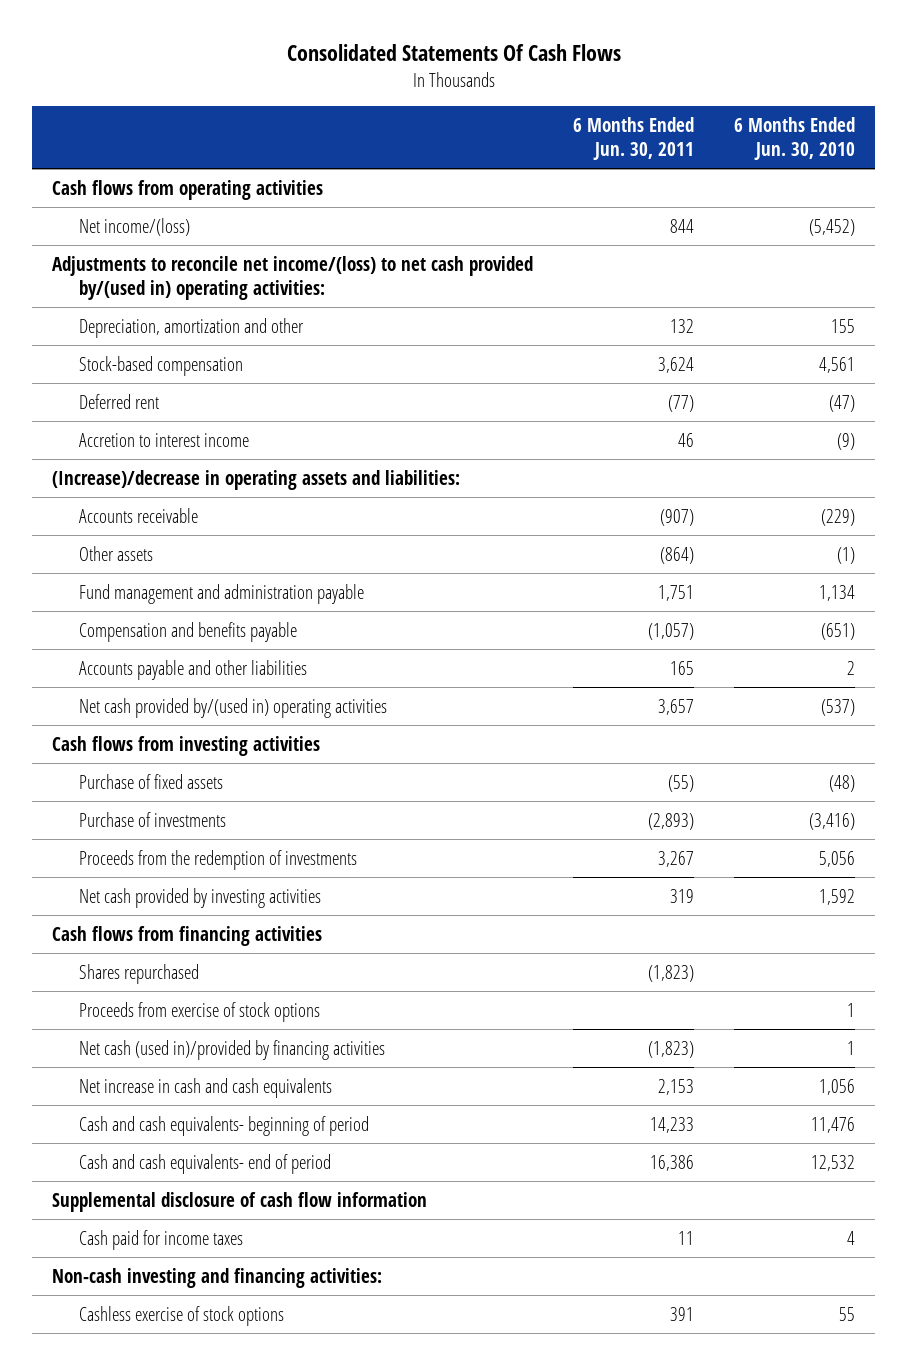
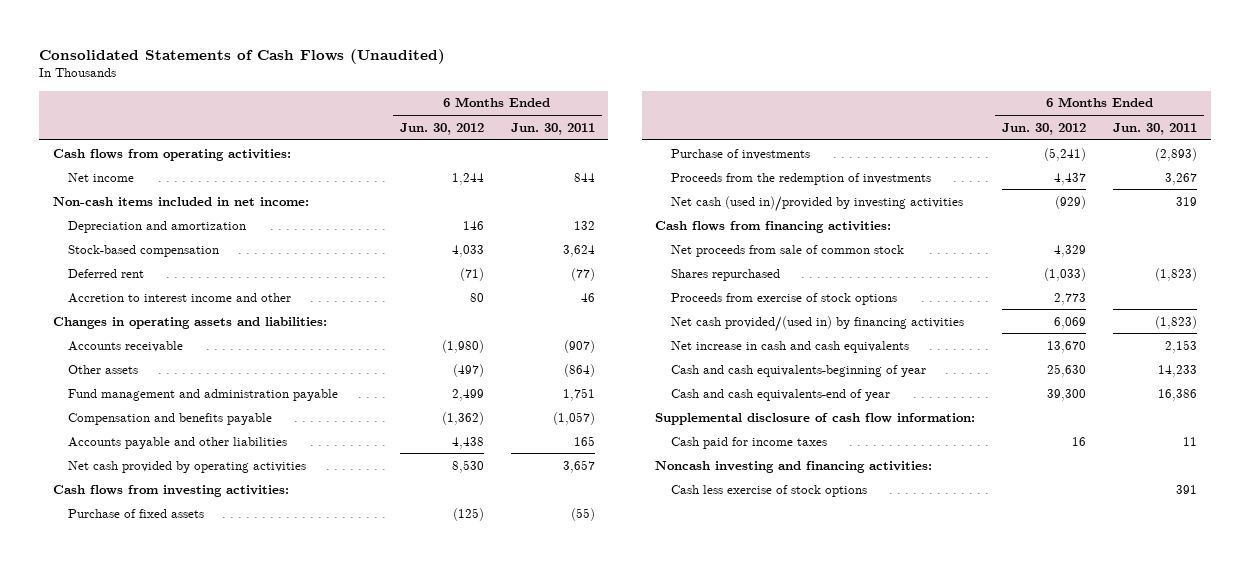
- Consolidated Statements Of Cash Flows
+ Consolidated Statements of Cash Flows (Unaudited)
- | 6 Months Ended Jun. 30, 2011 | 6 Months Ended Jun. 30, 2010
+ | 6 Months Ended Jun. 30, 2012 | 6 Months Ended Jun. 30, 2011
- Cash flows from operating activities
- Net income/(loss) | 844 | (5,452)
- Adjustments to reconcile net income/(loss) to net cash provided by/(used in) operating activities:
- Depreciation, amortization and other | 132 | 155
+ Cash flows from operating activities:
+ Net income | 1,244 | 844
+ Non-cash items included in net income:
+ Depreciation and amortization | 146 | 132
- Accretion to interest income | 46 | (9)
- (Increase)/decrease in operating assets and liabilities:
+ Accretion to interest income and other | 80 | 46
+ Changes in operating assets and liabilities:
- Net cash provided by/(used in) operating activities | 3,657 | (537)
- Cash flows from investing activities
+ Net cash provided by operating activities | 8,530 | 3,657
+ Cash flows from investing activities:
- Net cash provided by investing activities | 319 | 1,592
- Cash flows from financing activities
+ Net cash (used in)/provided by investing activities | (929) | 319
+ Cash flows from financing activities:
+ Net proceeds from sale of common stock | 4,329 |
- Net cash (used in)/provided by financing activities | (1,823) | 1
+ Net cash provided/(used in) by financing activities | 6,069 | (1,823)
- Cash and cash equivalents- beginning of period | 14,233 | 11,476
- Cash and cash equivalents- end of period | 16,386 | 12,532
- Supplemental disclosure of cash flow information
+ Cash and cash equivalents-beginning of year | 25,630 | 14,233
+ Cash and cash equivalents-end of year | 39,300 | 16,386
+ Supplemental disclosure of cash flow information:
- Non-cash investing and financing activities:
- Cashless exercise of stock options | 391 | 55
+ Noncash investing and financing activities:
+ Cash less exercise of stock options | | 391

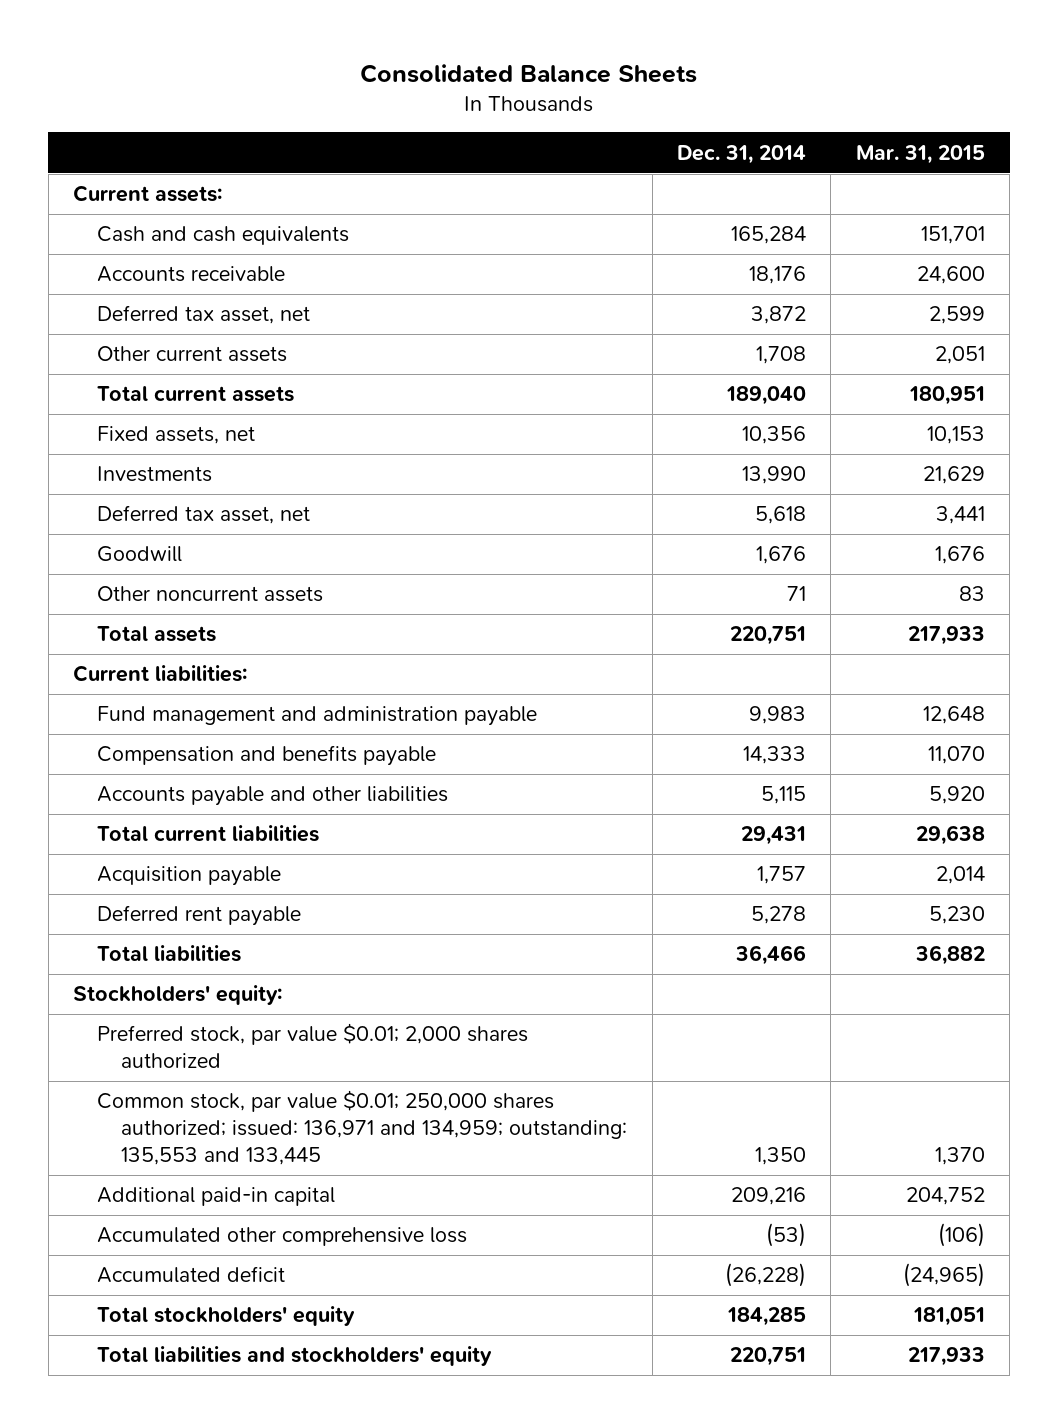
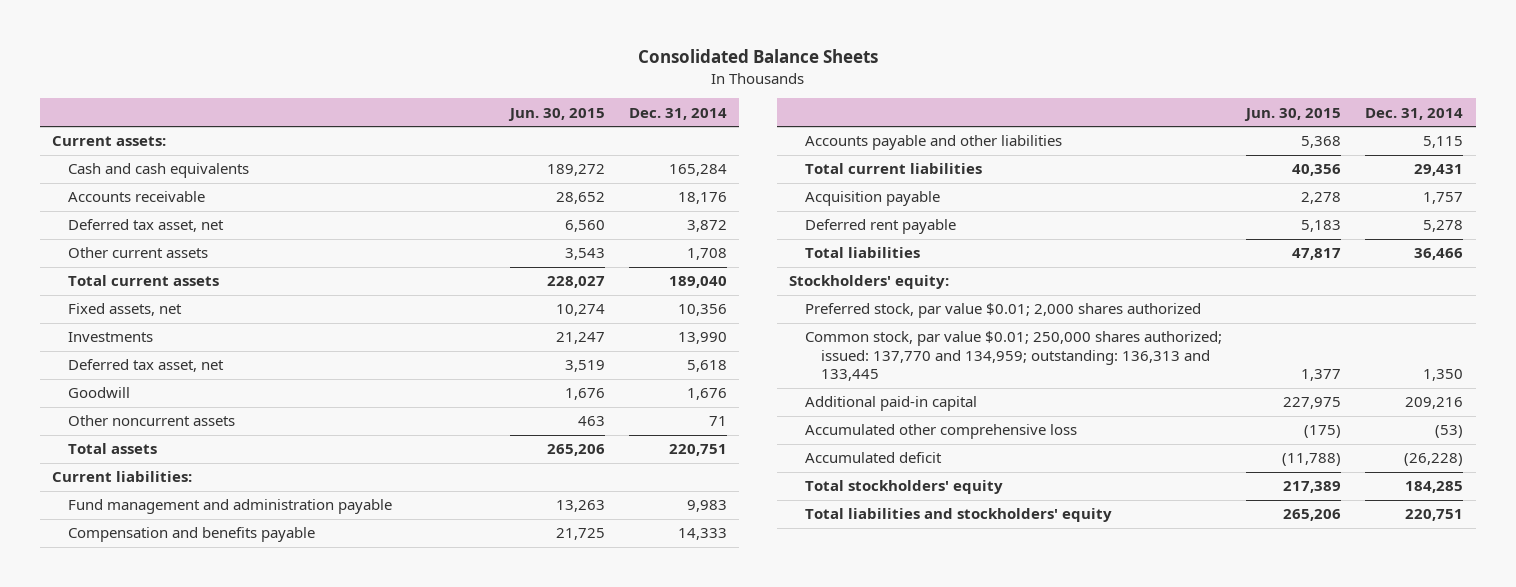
- | Dec. 31, 2014 | Mar. 31, 2015
+ | Jun. 30, 2015 | Dec. 31, 2014
- Common stock, par value $0.01; 250,000 shares authorized; issued: 136,971 and 134,959; outstanding: 135,553 and 133,445 | 1,350 | 1,370
+ Common stock, par value $0.01; 250,000 shares authorized; issued: 137,770 and 134,959; outstanding: 136,313 and 133,445 | 1,377 | 1,350

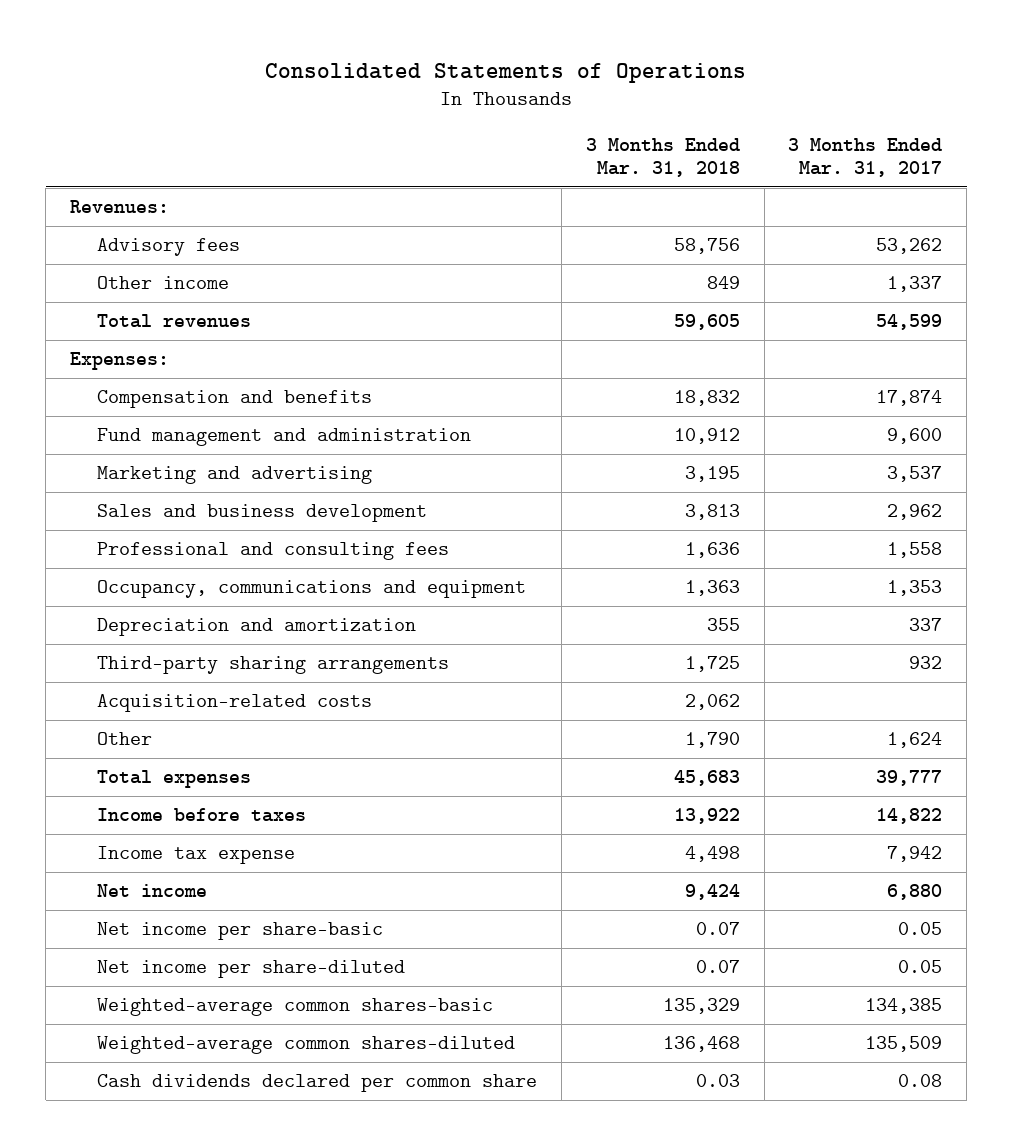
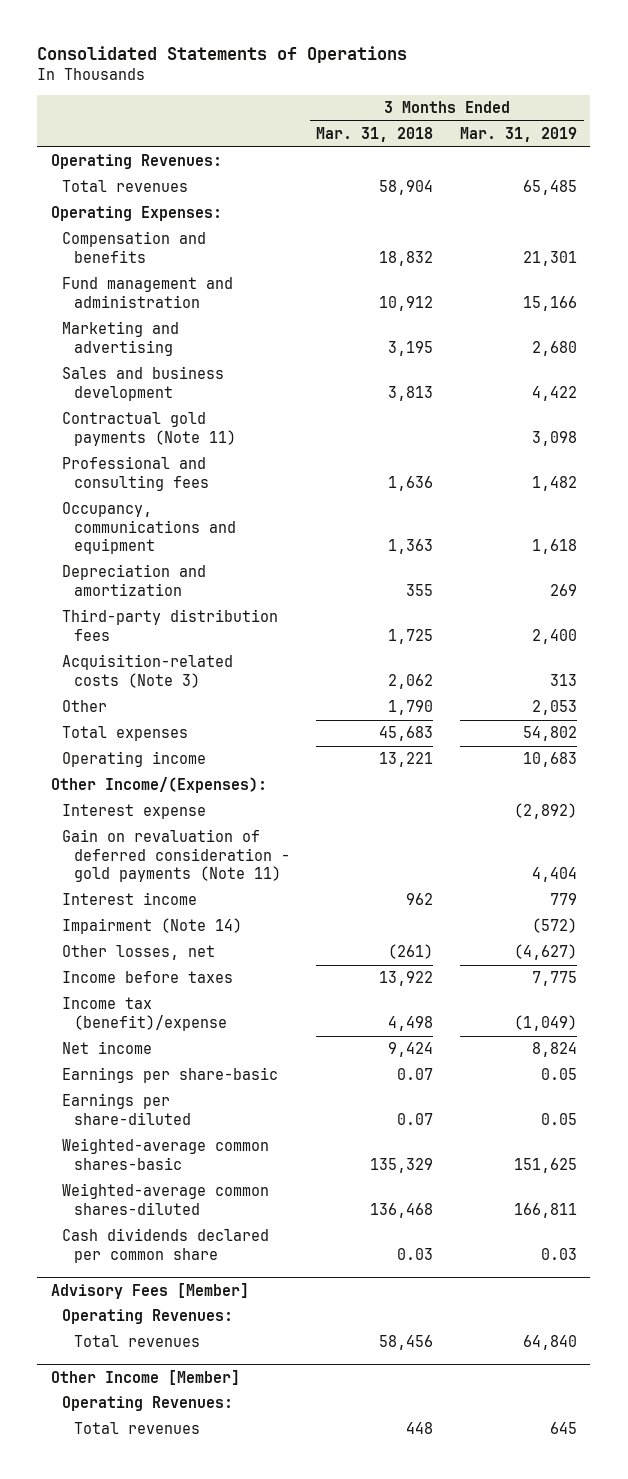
- | 3 Months Ended Mar. 31, 2018 | 3 Months Ended Mar. 31, 2017
+ | 3 Months Ended Mar. 31, 2018 | 3 Months Ended Mar. 31, 2019
- Revenues:
- Advisory fees | 58,756 | 53,262
- Other income | 849 | 1,337
- Total revenues | 59,605 | 54,599
- Expenses:
+ Operating Revenues:
+ Total revenues | 58,904 | 65,485
+ Operating Expenses:
+ Contractual gold payments (Note 11) | | 3,098
- Third-party sharing arrangements | 1,725 | 932
- Acquisition-related costs | 2,062 |
+ Third-party distribution fees | 1,725 | 2,400
+ Acquisition-related costs (Note 3) | 2,062 | 313
+ Operating income | 13,221 | 10,683
+ Other Income/(Expenses):
+ Interest expense | | (2,892)
+ Gain on revaluation of deferred consideration - gold payments (Note 11) | | 4,404
+ Interest income | 962 | 779
+ Impairment (Note 14) | | (572)
+ Other losses, net | (261) | (4,627)
- Income tax expense | 4,498 | 7,942
+ Income tax (benefit)/expense | 4,498 | (1,049)
- Net income per share-basic | 0.07 | 0.05
- Net income per share-diluted | 0.07 | 0.05
+ Earnings per share-basic | 0.07 | 0.05
+ Earnings per share-diluted | 0.07 | 0.05
+ Advisory Fees [Member]
+ Operating Revenues:
+ Total revenues | 58,456 | 64,840
+ Other Income [Member]
+ Operating Revenues:
+ Total revenues | 448 | 645

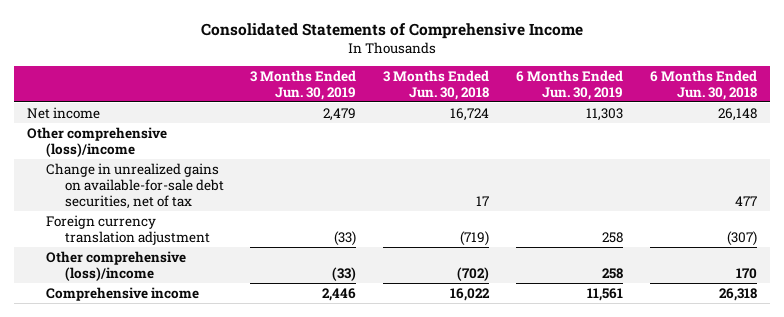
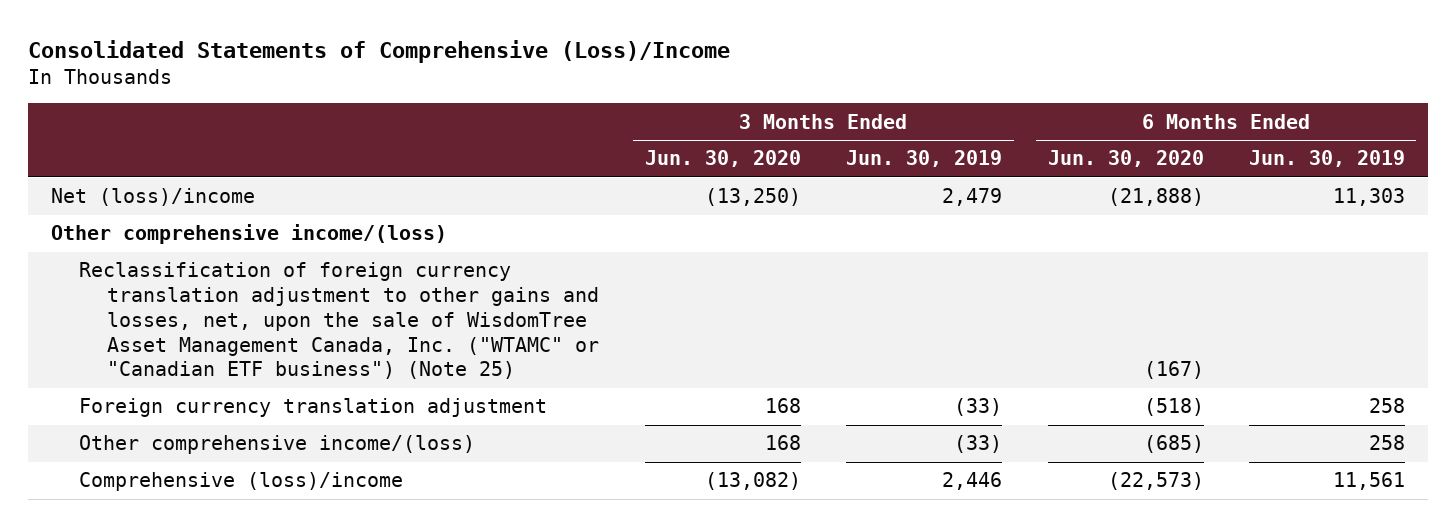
- Consolidated Statements of Comprehensive Income
+ Consolidated Statements of Comprehensive (Loss)/Income
- | 3 Months Ended Jun. 30, 2019 | 3 Months Ended Jun. 30, 2018 | 6 Months Ended Jun. 30, 2019 | 6 Months Ended Jun. 30, 2018
+ | 3 Months Ended Jun. 30, 2020 | 3 Months Ended Jun. 30, 2019 | 6 Months Ended Jun. 30, 2020 | 6 Months Ended Jun. 30, 2019
- Net income | 2,479 | 16,724 | 11,303 | 26,148
- Other comprehensive (loss)/income
- Change in unrealized gains on available-for-sale debt securities, net of tax | | 17 | | 477
+ Net (loss)/income | (13,250) | 2,479 | (21,888) | 11,303
+ Other comprehensive income/(loss)
+ Reclassification of foreign currency translation adjustment to other gains and losses, net, upon the sale of WisdomTree Asset Management Canada, Inc. ("WTAMC" or "Canadian ETF business") (Note 25) | | | (167) |
- Other comprehensive (loss)/income | (33) | (702) | 258 | 170
- Comprehensive income | 2,446 | 16,022 | 11,561 | 26,318
+ Other comprehensive income/(loss) | 168 | (33) | (685) | 258
+ Comprehensive (loss)/income | (13,082) | 2,446 | (22,573) | 11,561

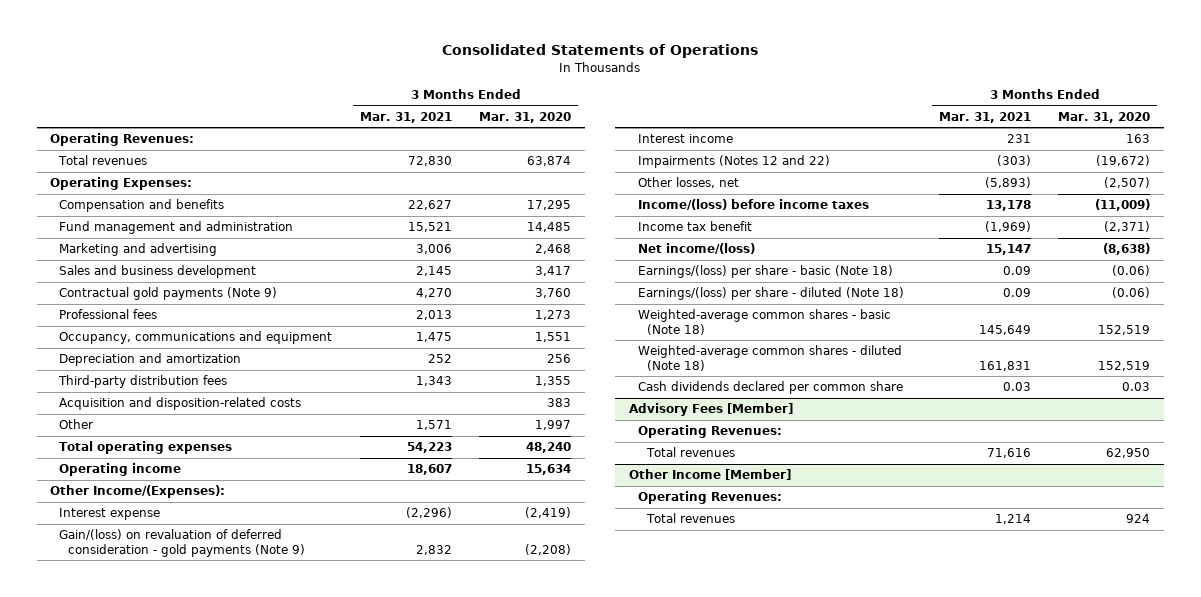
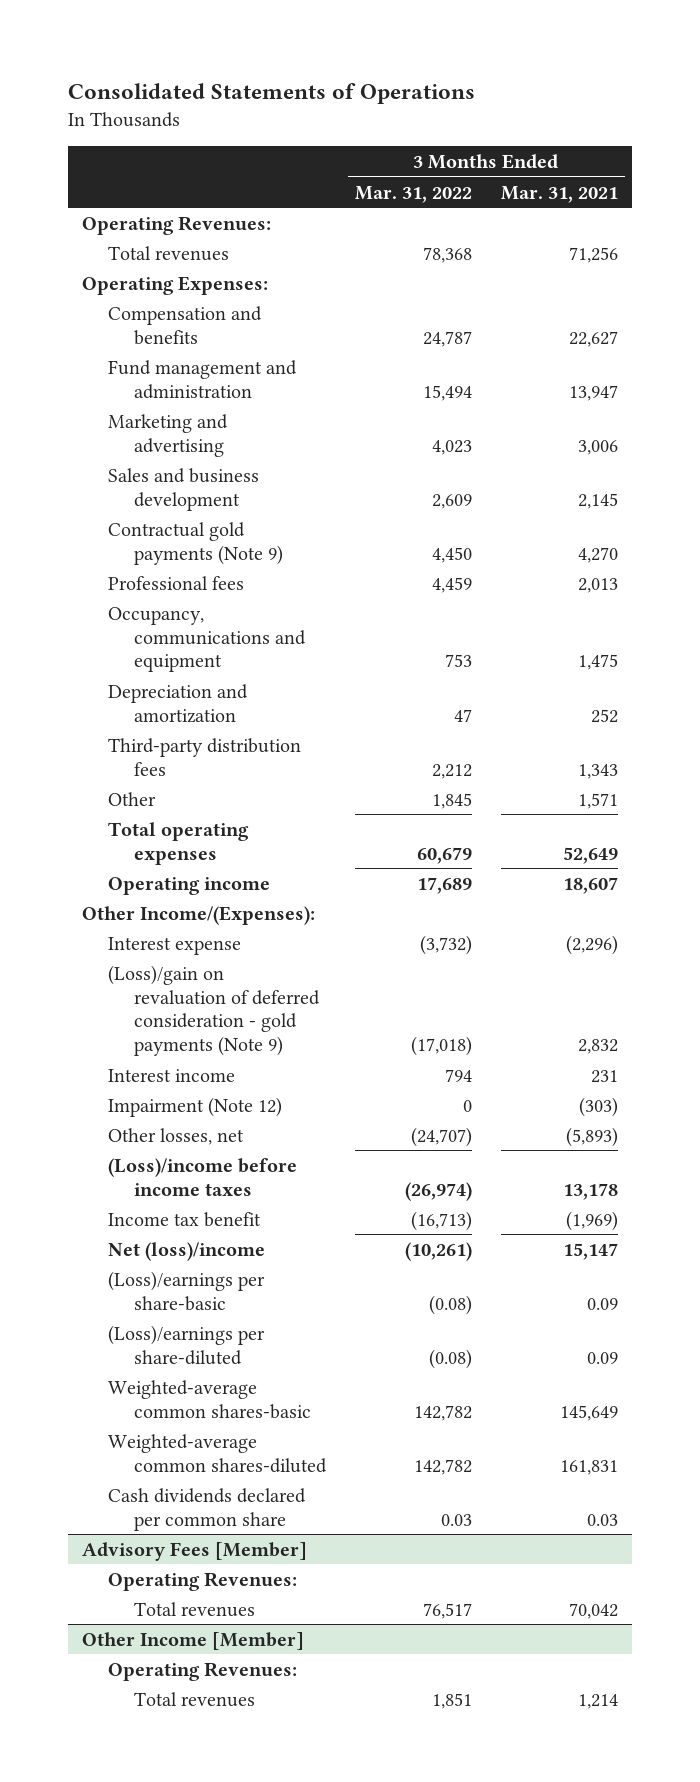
- | 3 Months Ended Mar. 31, 2021 | 3 Months Ended Mar. 31, 2020
+ | 3 Months Ended Mar. 31, 2022 | 3 Months Ended Mar. 31, 2021
- Total revenues | 72,830 | 63,874
+ Total revenues | 78,368 | 71,256
- Fund management and administration | 15,521 | 14,485
+ Fund management and administration | 15,494 | 13,947
- Acquisition and disposition-related costs | | 383
- Total operating expenses | 54,223 | 48,240
+ Total operating expenses | 60,679 | 52,649
- Gain/(loss) on revaluation of deferred consideration - gold payments (Note 9) | 2,832 | (2,208)
+ (Loss)/gain on revaluation of deferred consideration - gold payments (Note 9) | (17,018) | 2,832
- Impairments (Notes 12 and 22) | (303) | (19,672)
+ Impairment (Note 12) | 0 | (303)
- Income/(loss) before income taxes | 13,178 | (11,009)
+ (Loss)/income before income taxes | (26,974) | 13,178
- Net income/(loss) | 15,147 | (8,638)
- Earnings/(loss) per share - basic (Note 18) | 0.09 | (0.06)
- Earnings/(loss) per share - diluted (Note 18) | 0.09 | (0.06)
- Weighted-average common shares - basic (Note 18) | 145,649 | 152,519
- Weighted-average common shares - diluted (Note 18) | 161,831 | 152,519
+ Net (loss)/income | (10,261) | 15,147
+ (Loss)/earnings per share-basic | (0.08) | 0.09
+ (Loss)/earnings per share-diluted | (0.08) | 0.09
+ Weighted-average common shares-basic | 142,782 | 145,649
+ Weighted-average common shares-diluted | 142,782 | 161,831
@ Advisory Fees [Member]
- Total revenues | 71,616 | 62,950
+ Total revenues | 76,517 | 70,042

